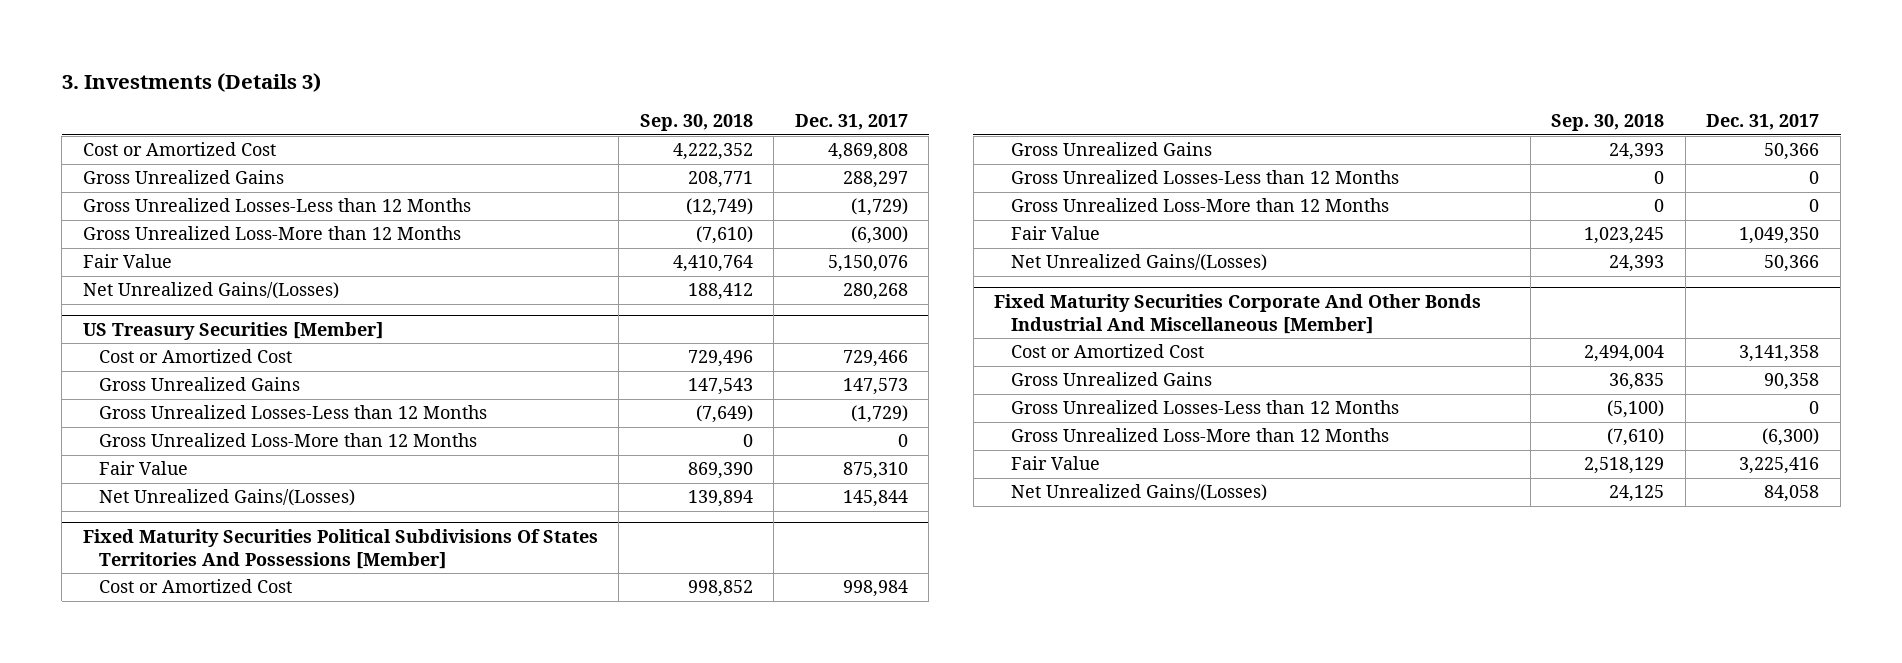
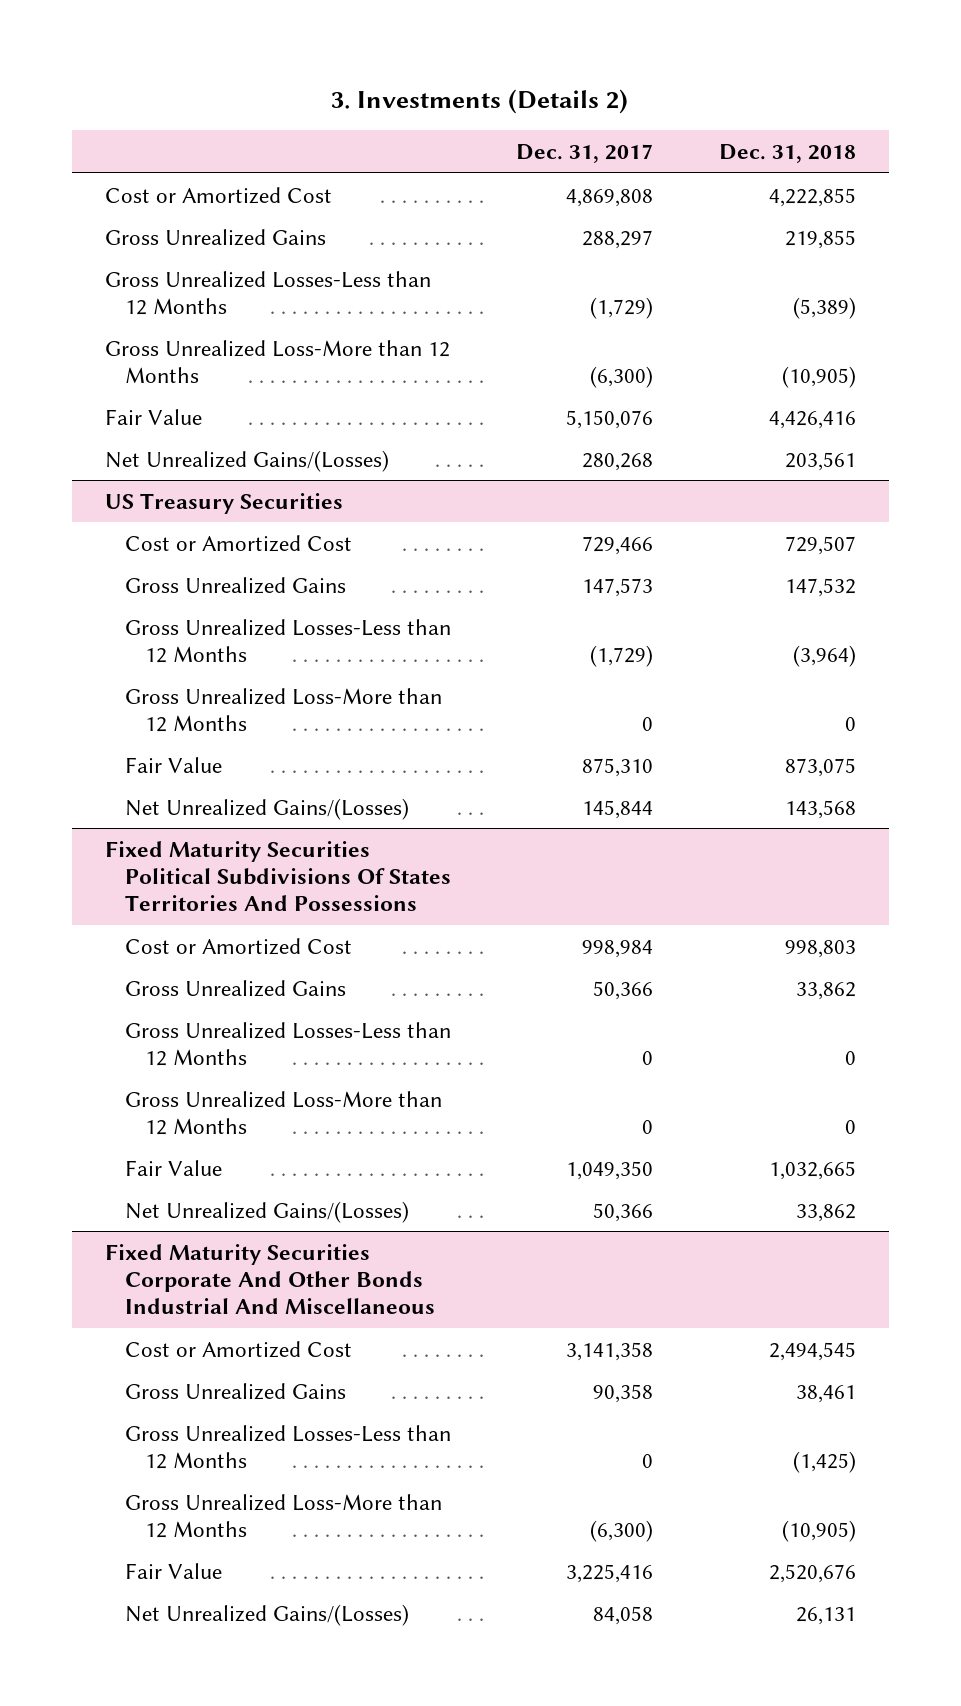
- 3. Investments (Details 3)
+ 3. Investments (Details 2)
- | Sep. 30, 2018 | Dec. 31, 2017
+ | Dec. 31, 2017 | Dec. 31, 2018
- US Treasury Securities [Member]
+ US Treasury Securities
- Fixed Maturity Securities Political Subdivisions Of States Territories And Possessions [Member]
+ Fixed Maturity Securities Political Subdivisions Of States Territories And Possessions
- Fixed Maturity Securities Corporate And Other Bonds Industrial And Miscellaneous [Member]
+ Fixed Maturity Securities Corporate And Other Bonds Industrial And Miscellaneous

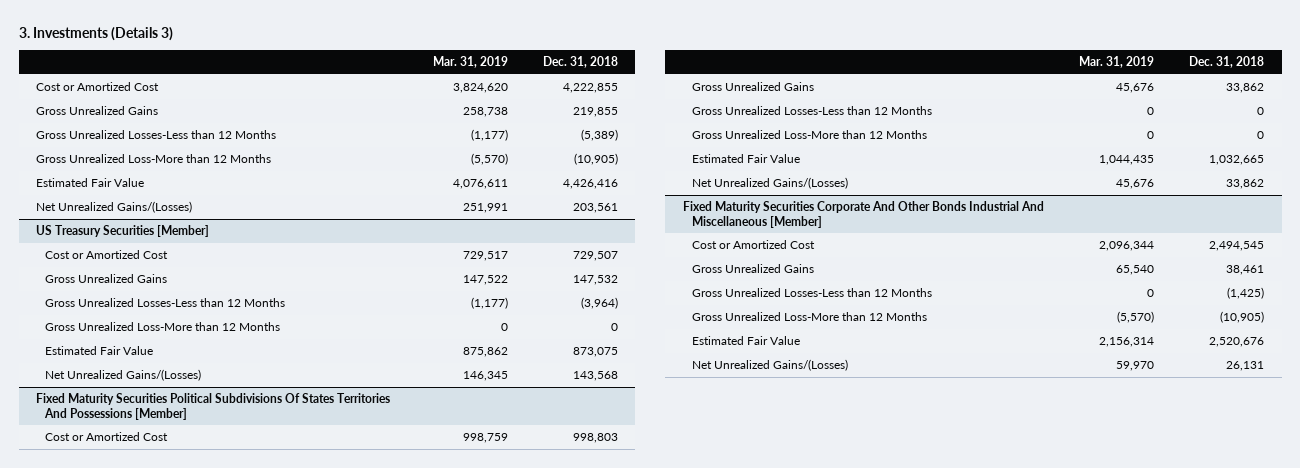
- 3. Investments (Details 2)
+ 3. Investments (Details 3)
- | Dec. 31, 2017 | Dec. 31, 2018
+ | Mar. 31, 2019 | Dec. 31, 2018
- Fair Value | 5,150,076 | 4,426,416
+ Estimated Fair Value | 4,076,611 | 4,426,416
- US Treasury Securities
+ US Treasury Securities [Member]
- Fair Value | 875,310 | 873,075
+ Estimated Fair Value | 875,862 | 873,075
- Fixed Maturity Securities Political Subdivisions Of States Territories And Possessions
+ Fixed Maturity Securities Political Subdivisions Of States Territories And Possessions [Member]
- Fair Value | 1,049,350 | 1,032,665
+ Estimated Fair Value | 1,044,435 | 1,032,665
- Fixed Maturity Securities Corporate And Other Bonds Industrial And Miscellaneous
+ Fixed Maturity Securities Corporate And Other Bonds Industrial And Miscellaneous [Member]
- Fair Value | 3,225,416 | 2,520,676
+ Estimated Fair Value | 2,156,314 | 2,520,676

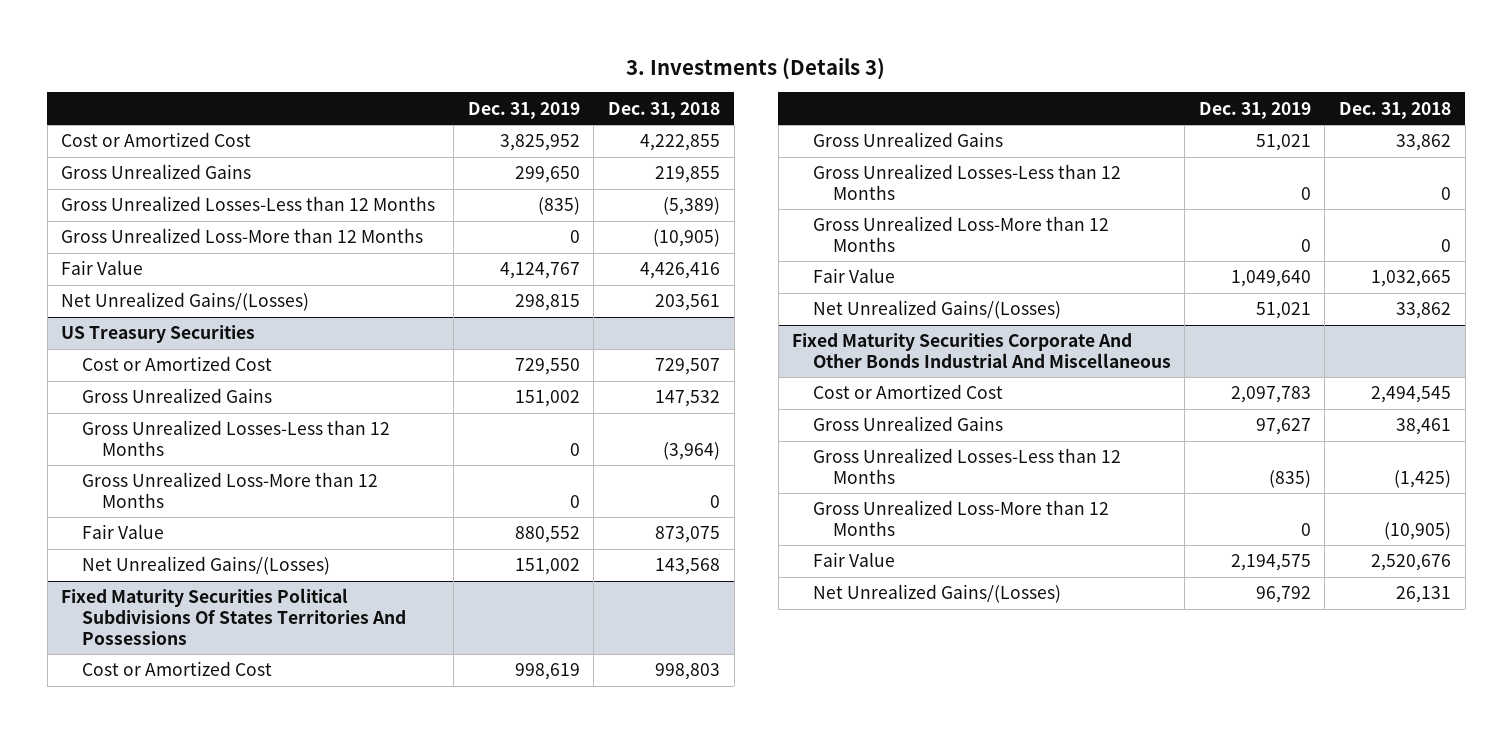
- | Mar. 31, 2019 | Dec. 31, 2018
+ | Dec. 31, 2019 | Dec. 31, 2018
- Estimated Fair Value | 4,076,611 | 4,426,416
+ Fair Value | 4,124,767 | 4,426,416
- US Treasury Securities [Member]
+ US Treasury Securities
- Estimated Fair Value | 875,862 | 873,075
+ Fair Value | 880,552 | 873,075
- Fixed Maturity Securities Political Subdivisions Of States Territories And Possessions [Member]
+ Fixed Maturity Securities Political Subdivisions Of States Territories And Possessions
- Estimated Fair Value | 1,044,435 | 1,032,665
+ Fair Value | 1,049,640 | 1,032,665
- Fixed Maturity Securities Corporate And Other Bonds Industrial And Miscellaneous [Member]
+ Fixed Maturity Securities Corporate And Other Bonds Industrial And Miscellaneous
- Estimated Fair Value | 2,156,314 | 2,520,676
+ Fair Value | 2,194,575 | 2,520,676

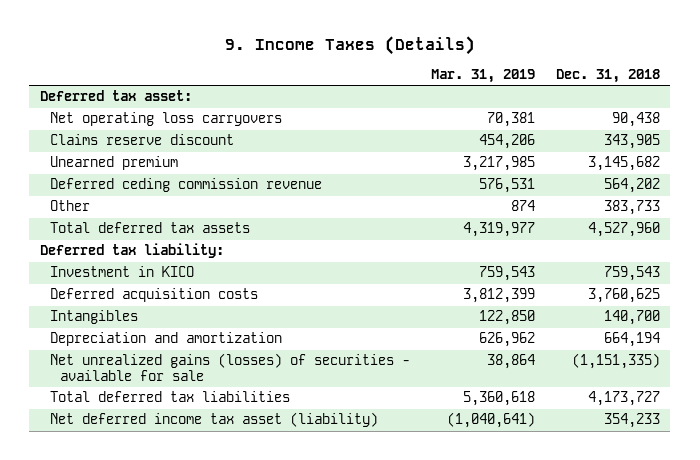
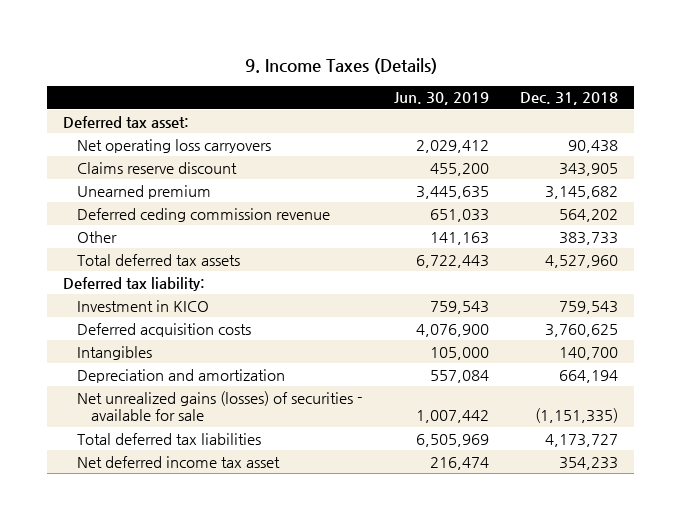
- | Mar. 31, 2019 | Dec. 31, 2018
+ | Jun. 30, 2019 | Dec. 31, 2018
- Net deferred income tax asset (liability) | (1,040,641) | 354,233
+ Net deferred income tax asset | 216,474 | 354,233

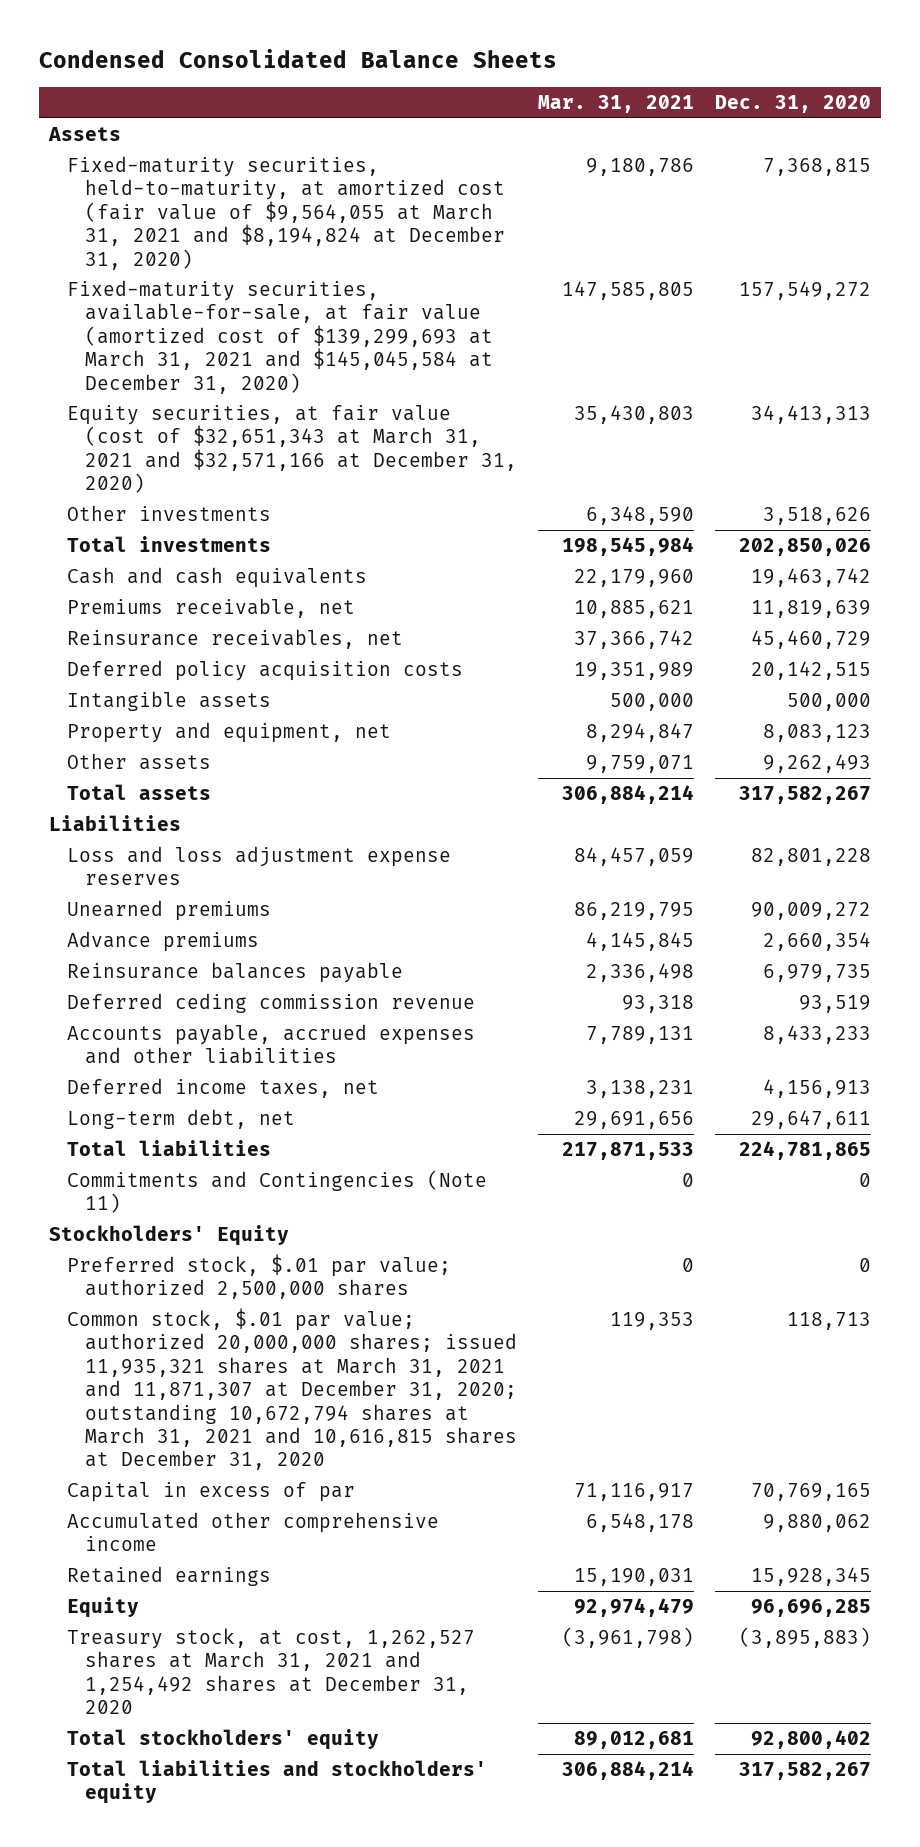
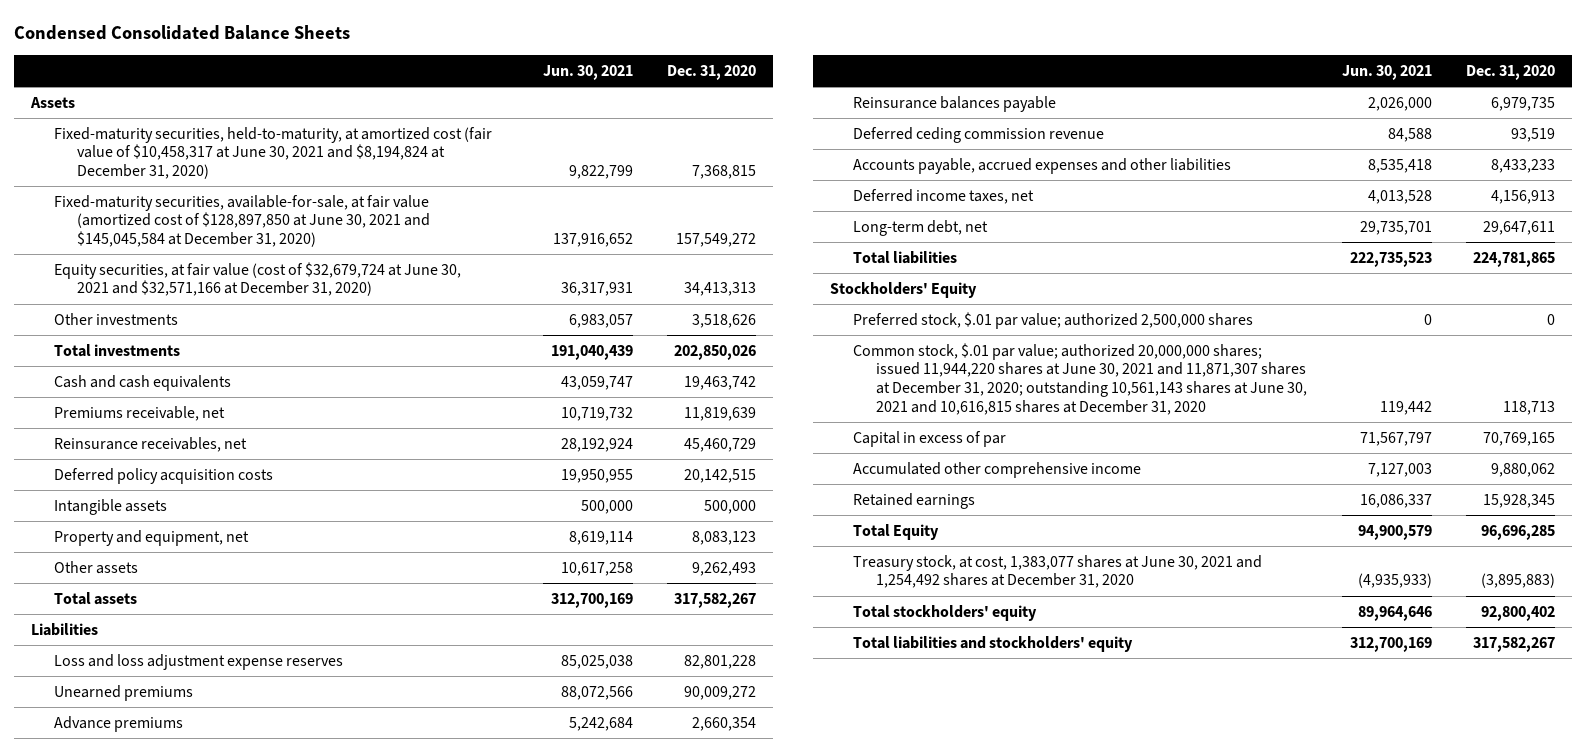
- | Mar. 31, 2021 | Dec. 31, 2020
+ | Jun. 30, 2021 | Dec. 31, 2020
- Fixed-maturity securities, held-to-maturity, at amortized cost (fair value of $9,564,055 at March 31, 2021 and $8,194,824 at December 31, 2020) | 9,180,786 | 7,368,815
- Fixed-maturity securities, available-for-sale, at fair value (amortized cost of $139,299,693 at March 31, 2021 and $145,045,584 at December 31, 2020) | 147,585,805 | 157,549,272
- Equity securities, at fair value (cost of $32,651,343 at March 31, 2021 and $32,571,166 at December 31, 2020) | 35,430,803 | 34,413,313
+ Fixed-maturity securities, held-to-maturity, at amortized cost (fair value of $10,458,317 at June 30, 2021 and $8,194,824 at December 31, 2020) | 9,822,799 | 7,368,815
+ Fixed-maturity securities, available-for-sale, at fair value (amortized cost of $128,897,850 at June 30, 2021 and $145,045,584 at December 31, 2020) | 137,916,652 | 157,549,272
+ Equity securities, at fair value (cost of $32,679,724 at June 30, 2021 and $32,571,166 at December 31, 2020) | 36,317,931 | 34,413,313
- Commitments and Contingencies (Note 11) | 0 | 0
- Common stock, $.01 par value; authorized 20,000,000 shares; issued 11,935,321 shares at March 31, 2021 and 11,871,307 at December 31, 2020; outstanding 10,672,794 shares at March 31, 2021 and 10,616,815 shares at December 31, 2020 | 119,353 | 118,713
+ Common stock, $.01 par value; authorized 20,000,000 shares; issued 11,944,220 shares at June 30, 2021 and 11,871,307 shares at December 31, 2020; outstanding 10,561,143 shares at June 30, 2021 and 10,616,815 shares at December 31, 2020 | 119,442 | 118,713
- Equity | 92,974,479 | 96,696,285
- Treasury stock, at cost, 1,262,527 shares at March 31, 2021 and 1,254,492 shares at December 31, 2020 | (3,961,798) | (3,895,883)
+ Total Equity | 94,900,579 | 96,696,285
+ Treasury stock, at cost, 1,383,077 shares at June 30, 2021 and 1,254,492 shares at December 31, 2020 | (4,935,933) | (3,895,883)

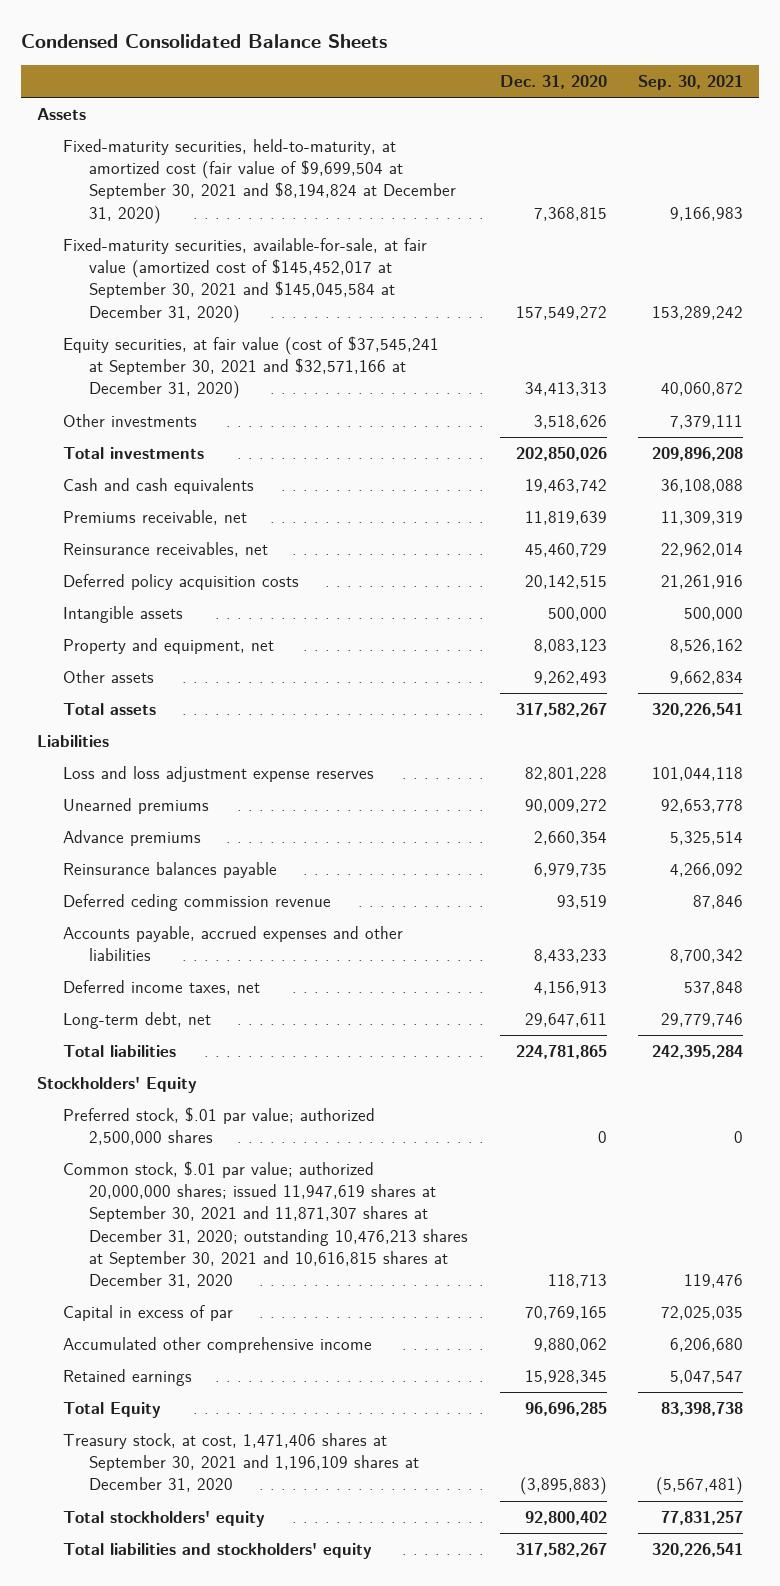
- | Jun. 30, 2021 | Dec. 31, 2020
+ | Dec. 31, 2020 | Sep. 30, 2021
- Fixed-maturity securities, held-to-maturity, at amortized cost (fair value of $10,458,317 at June 30, 2021 and $8,194,824 at December 31, 2020) | 9,822,799 | 7,368,815
- Fixed-maturity securities, available-for-sale, at fair value (amortized cost of $128,897,850 at June 30, 2021 and $145,045,584 at December 31, 2020) | 137,916,652 | 157,549,272
- Equity securities, at fair value (cost of $32,679,724 at June 30, 2021 and $32,571,166 at December 31, 2020) | 36,317,931 | 34,413,313
+ Fixed-maturity securities, held-to-maturity, at amortized cost (fair value of $9,699,504 at September 30, 2021 and $8,194,824 at December 31, 2020) | 7,368,815 | 9,166,983
+ Fixed-maturity securities, available-for-sale, at fair value (amortized cost of $145,452,017 at September 30, 2021 and $145,045,584 at December 31, 2020) | 157,549,272 | 153,289,242
+ Equity securities, at fair value (cost of $37,545,241 at September 30, 2021 and $32,571,166 at December 31, 2020) | 34,413,313 | 40,060,872
- Common stock, $.01 par value; authorized 20,000,000 shares; issued 11,944,220 shares at June 30, 2021 and 11,871,307 shares at December 31, 2020; outstanding 10,561,143 shares at June 30, 2021 and 10,616,815 shares at December 31, 2020 | 119,442 | 118,713
+ Common stock, $.01 par value; authorized 20,000,000 shares; issued 11,947,619 shares at September 30, 2021 and 11,871,307 shares at December 31, 2020; outstanding 10,476,213 shares at September 30, 2021 and 10,616,815 shares at December 31, 2020 | 118,713 | 119,476
- Treasury stock, at cost, 1,383,077 shares at June 30, 2021 and 1,254,492 shares at December 31, 2020 | (4,935,933) | (3,895,883)
+ Treasury stock, at cost, 1,471,406 shares at September 30, 2021 and 1,196,109 shares at December 31, 2020 | (3,895,883) | (5,567,481)

